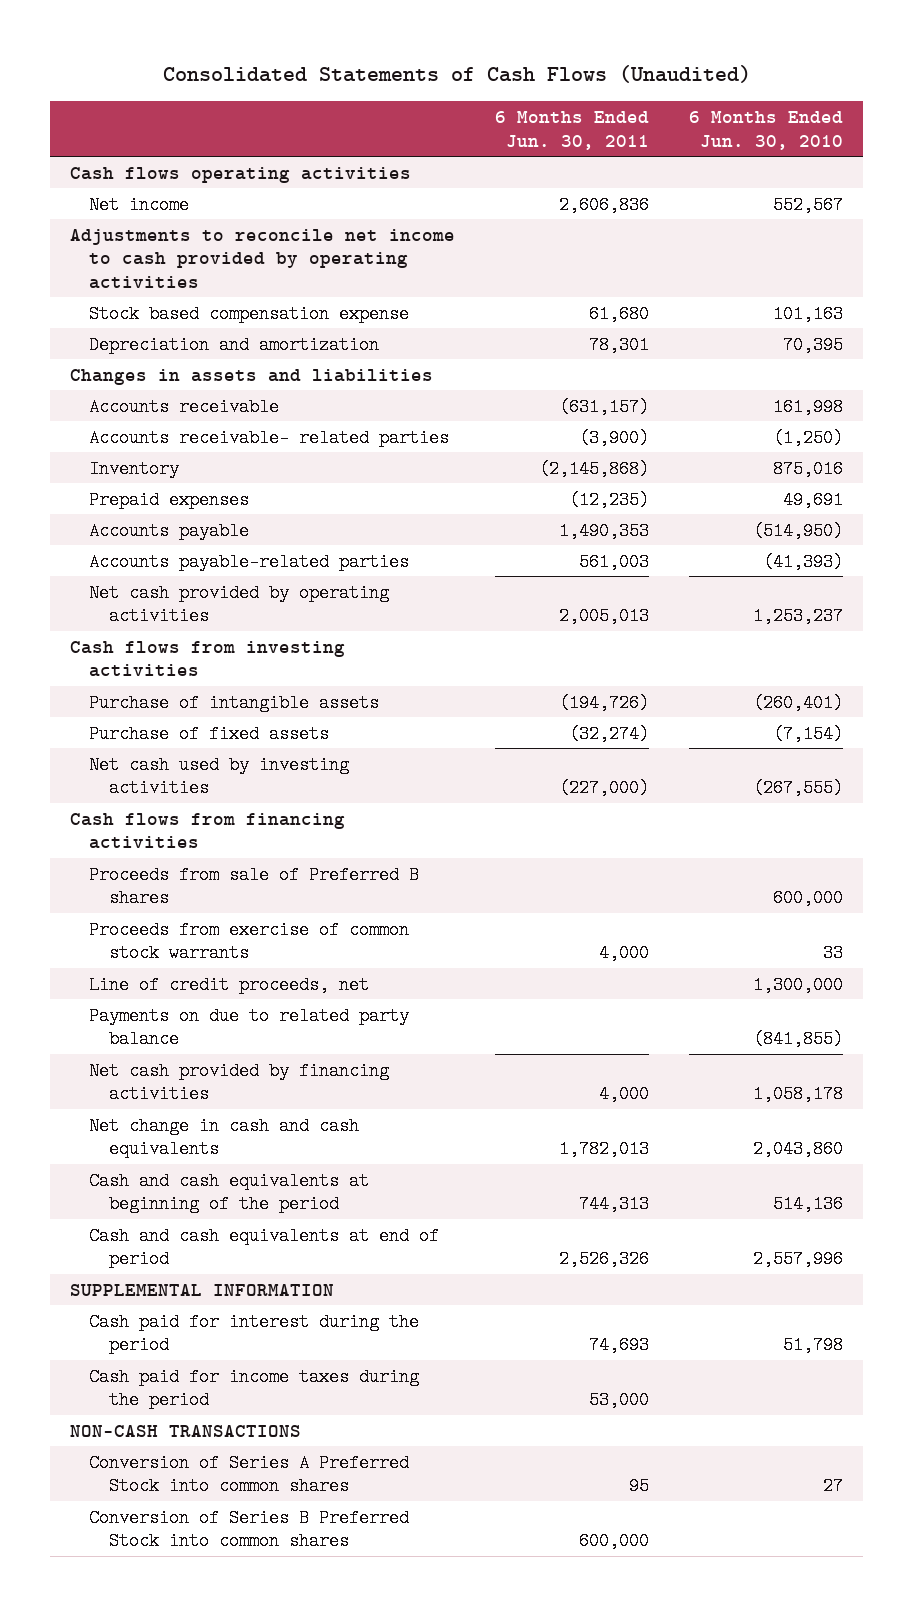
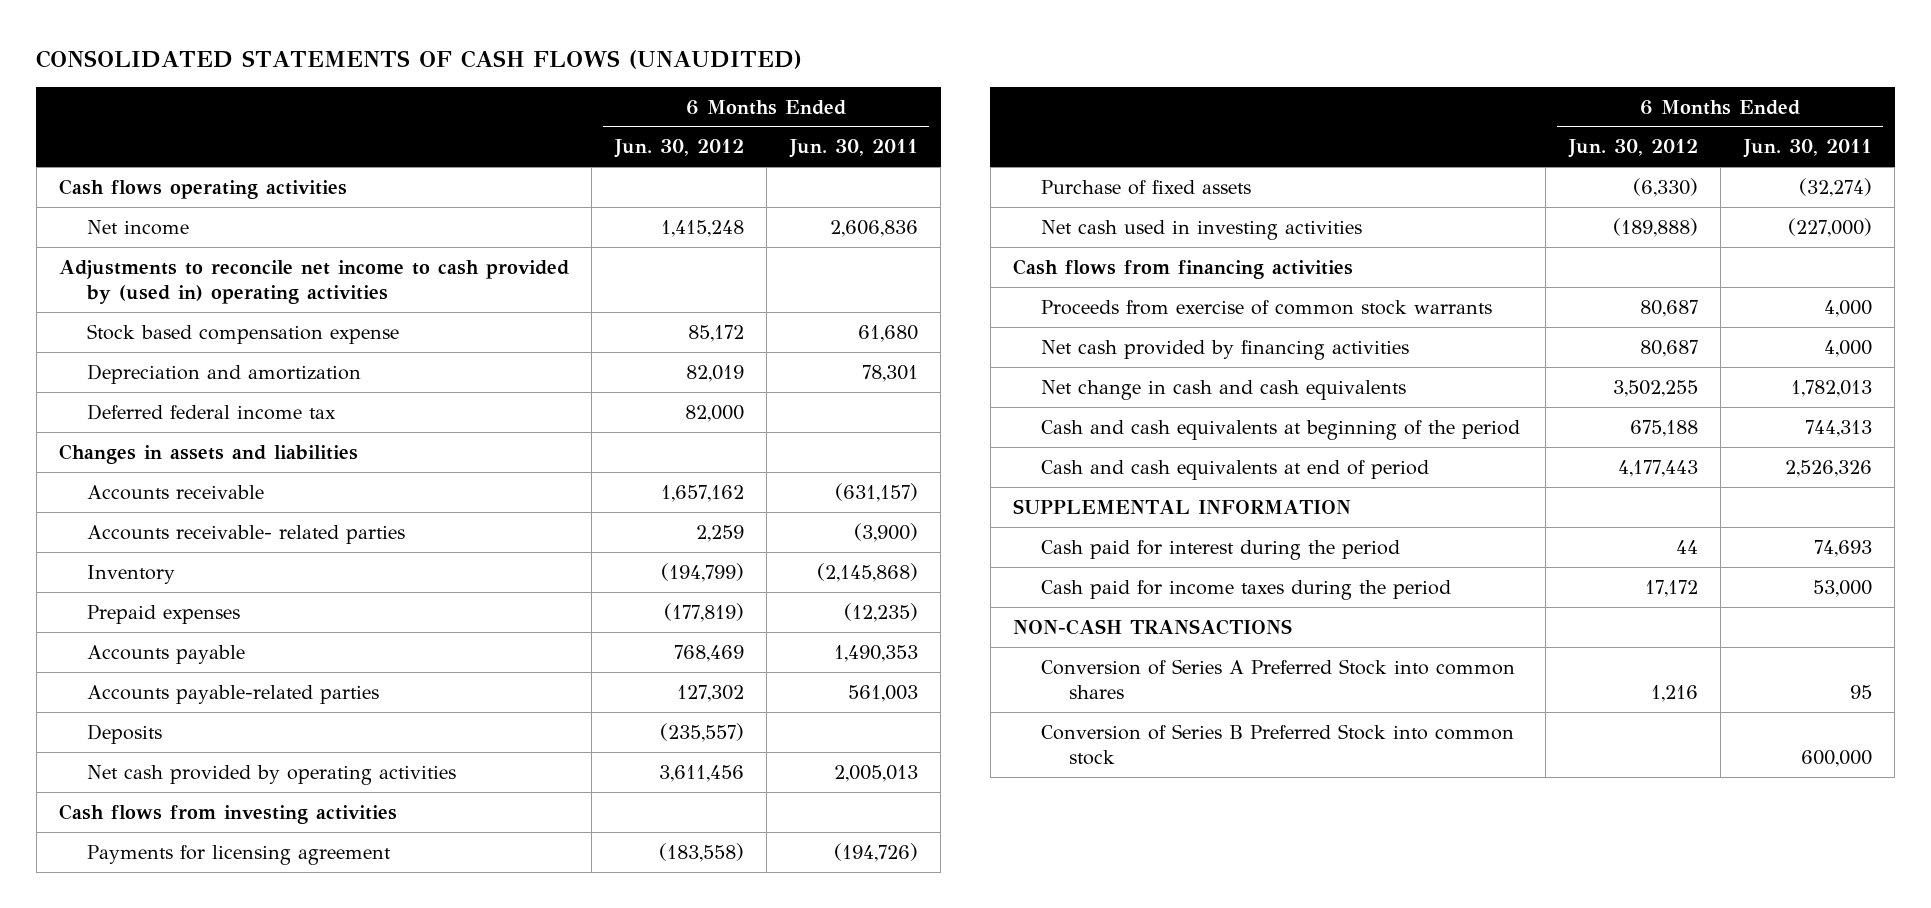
- Consolidated Statements of Cash Flows (Unaudited)
+ CONSOLIDATED STATEMENTS OF CASH FLOWS (UNAUDITED)
- | 6 Months Ended Jun. 30, 2011 | 6 Months Ended Jun. 30, 2010
+ | 6 Months Ended Jun. 30, 2012 | 6 Months Ended Jun. 30, 2011
- Adjustments to reconcile net income to cash provided by operating activities
+ Adjustments to reconcile net income to cash provided by (used in) operating activities
+ Deferred federal income tax | 82,000 |
+ Deposits | (235,557) |
- Purchase of intangible assets | (194,726) | (260,401)
+ Payments for licensing agreement | (183,558) | (194,726)
- Net cash used by investing activities | (227,000) | (267,555)
+ Net cash used in investing activities | (189,888) | (227,000)
- Proceeds from sale of Preferred B shares | | 600,000
- Line of credit proceeds, net | | 1,300,000
- Payments on due to related party balance | | (841,855)
- Conversion of Series B Preferred Stock into common shares | 600,000 |
+ Conversion of Series B Preferred Stock into common stock | | 600,000

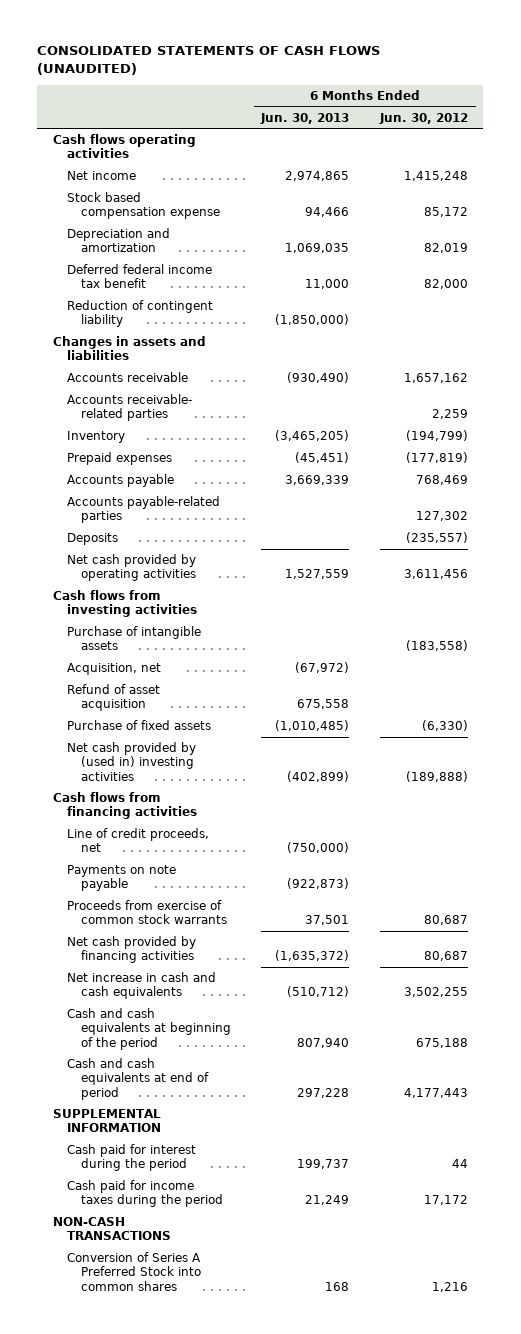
- | 6 Months Ended Jun. 30, 2012 | 6 Months Ended Jun. 30, 2011
+ | 6 Months Ended Jun. 30, 2013 | 6 Months Ended Jun. 30, 2012
- Adjustments to reconcile net income to cash provided by (used in) operating activities
- Deferred federal income tax | 82,000 |
+ Deferred federal income tax benefit | 11,000 | 82,000
+ Reduction of contingent liability | (1,850,000) |
- Payments for licensing agreement | (183,558) | (194,726)
+ Purchase of intangible assets | | (183,558)
+ Acquisition, net | (67,972) |
+ Refund of asset acquisition | 675,558 |
- Net cash used in investing activities | (189,888) | (227,000)
+ Net cash provided by (used in) investing activities | (402,899) | (189,888)
+ Line of credit proceeds, net | (750,000) |
+ Payments on note payable | (922,873) |
- Net change in cash and cash equivalents | 3,502,255 | 1,782,013
+ Net increase in cash and cash equivalents | (510,712) | 3,502,255
- Conversion of Series B Preferred Stock into common stock | | 600,000

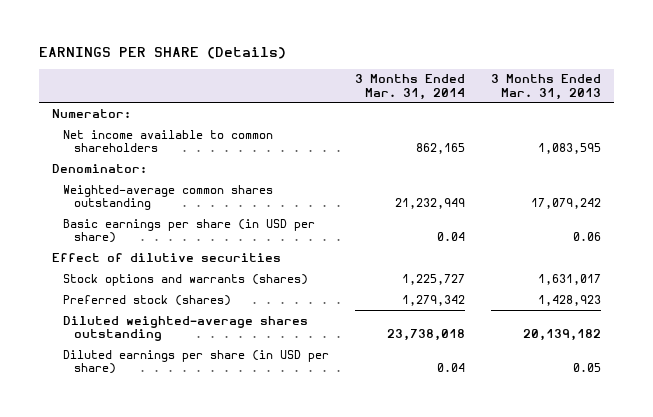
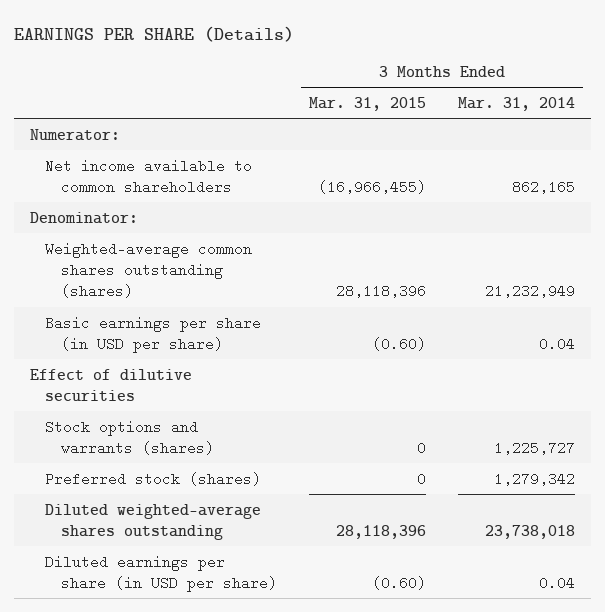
- | 3 Months Ended Mar. 31, 2014 | 3 Months Ended Mar. 31, 2013
+ | 3 Months Ended Mar. 31, 2015 | 3 Months Ended Mar. 31, 2014
- Weighted-average common shares outstanding | 21,232,949 | 17,079,242
+ Weighted-average common shares outstanding (shares) | 28,118,396 | 21,232,949

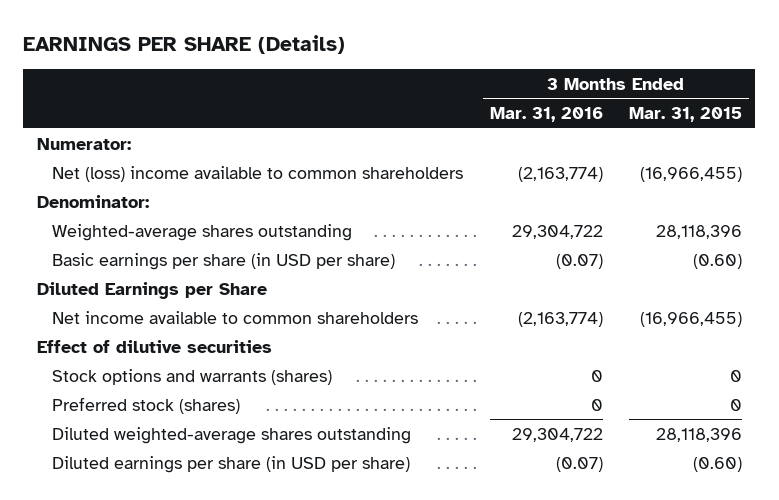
- | 3 Months Ended Mar. 31, 2015 | 3 Months Ended Mar. 31, 2014
+ | 3 Months Ended Mar. 31, 2016 | 3 Months Ended Mar. 31, 2015
+ Net (loss) income available to common shareholders | (2,163,774) | (16,966,455)
- Weighted-average common shares outstanding (shares) | 28,118,396 | 21,232,949
+ Weighted-average shares outstanding | 29,304,722 | 28,118,396
+ Diluted Earnings per Share
moved down: Net income available to common shareholders | (2,163,774) | (16,966,455)

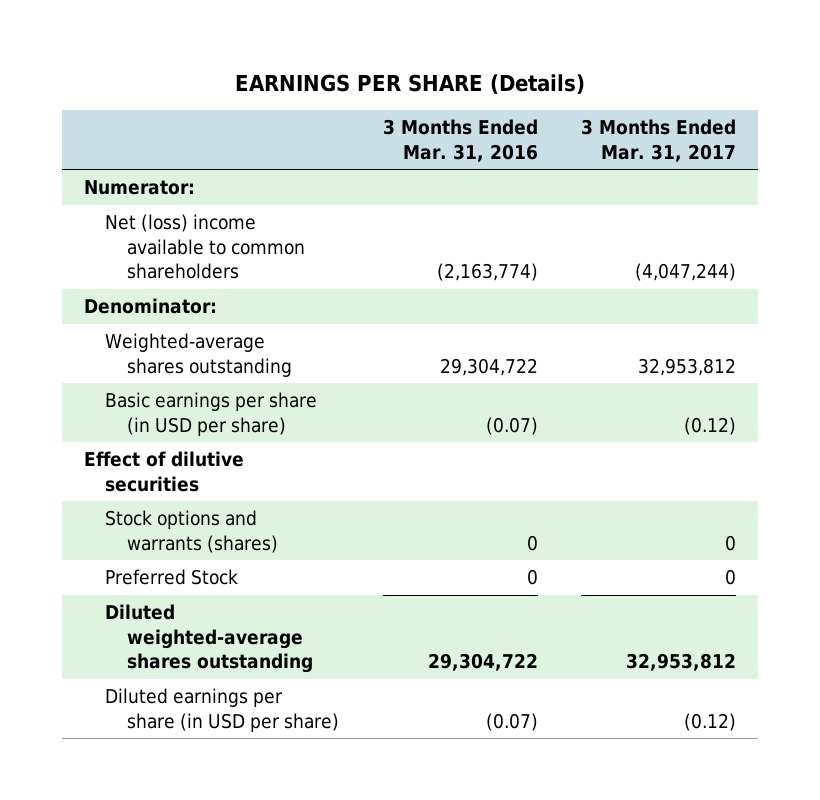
- | 3 Months Ended Mar. 31, 2016 | 3 Months Ended Mar. 31, 2015
+ | 3 Months Ended Mar. 31, 2016 | 3 Months Ended Mar. 31, 2017
- Diluted Earnings per Share
- Net income available to common shareholders | (2,163,774) | (16,966,455)
- Preferred stock (shares) | 0 | 0
+ Preferred Stock | 0 | 0

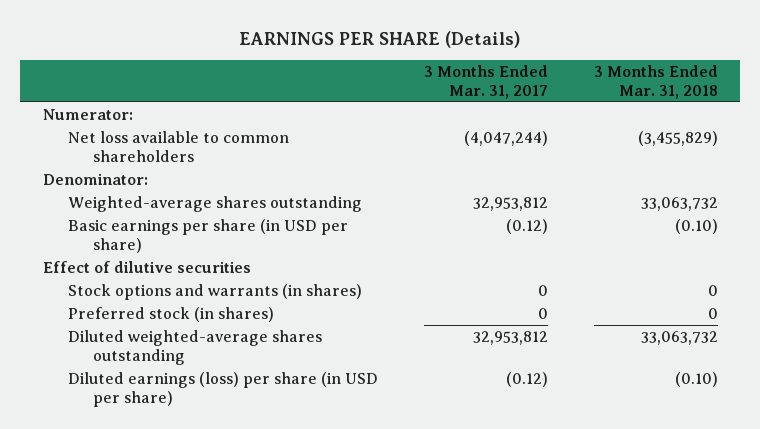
- | 3 Months Ended Mar. 31, 2016 | 3 Months Ended Mar. 31, 2017
+ | 3 Months Ended Mar. 31, 2017 | 3 Months Ended Mar. 31, 2018
- Net (loss) income available to common shareholders | (2,163,774) | (4,047,244)
+ Net loss available to common shareholders | (4,047,244) | (3,455,829)
- Stock options and warrants (shares) | 0 | 0
- Preferred Stock | 0 | 0
+ Stock options and warrants (in shares) | 0 | 0
+ Preferred stock (in shares) | 0 | 0
- Diluted earnings per share (in USD per share) | (0.07) | (0.12)
+ Diluted earnings (loss) per share (in USD per share) | (0.12) | (0.10)

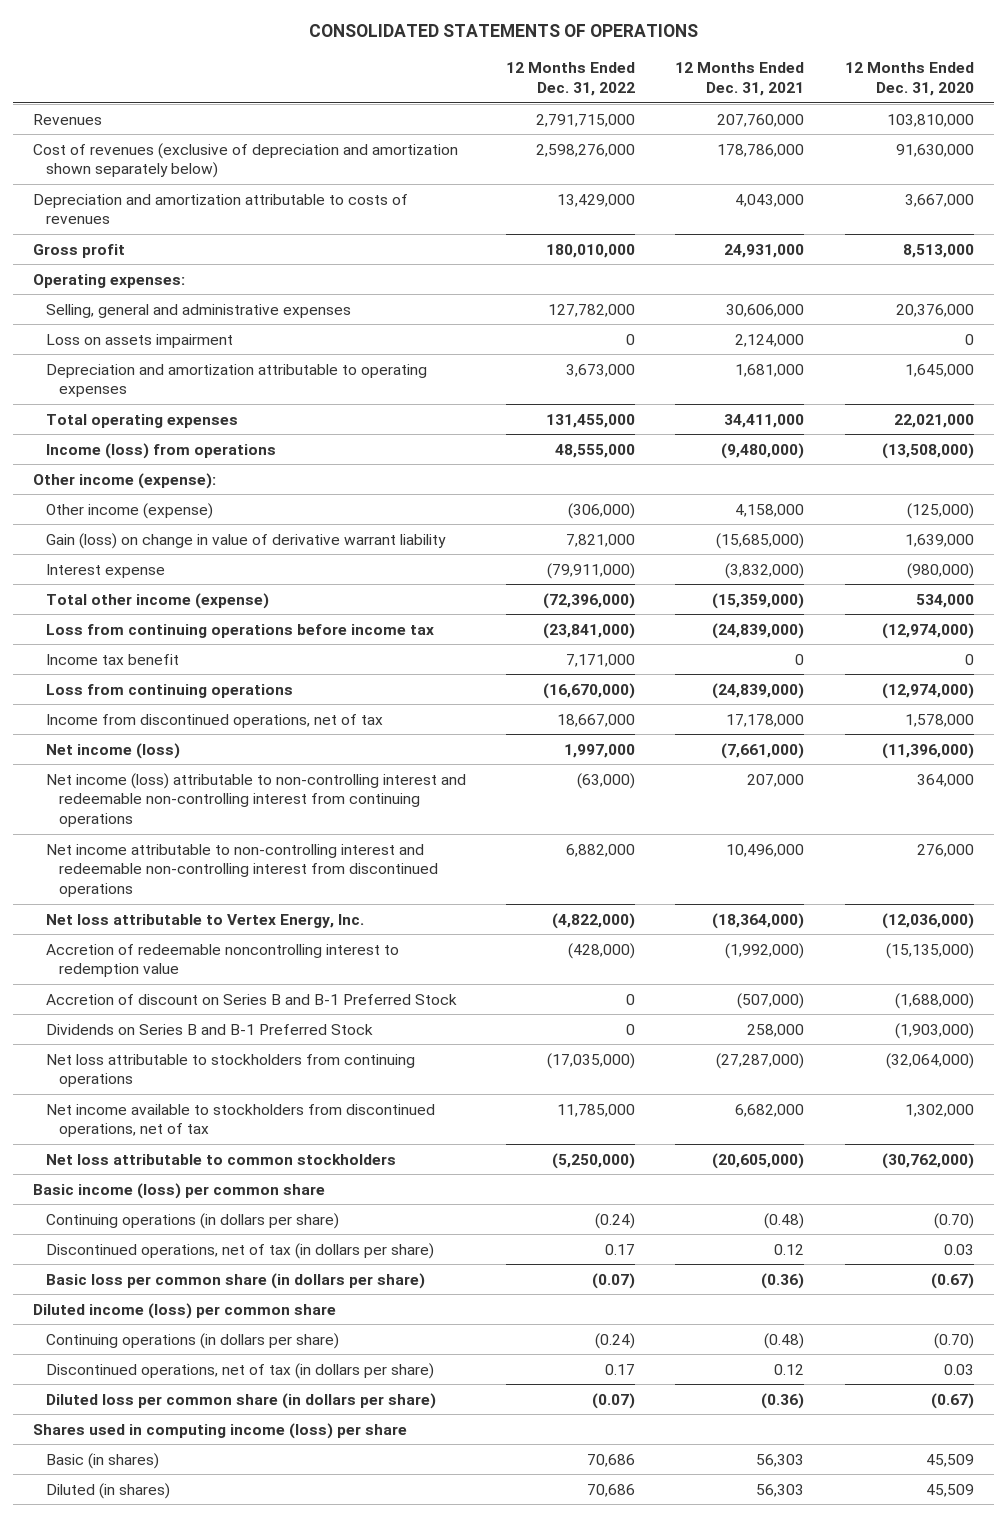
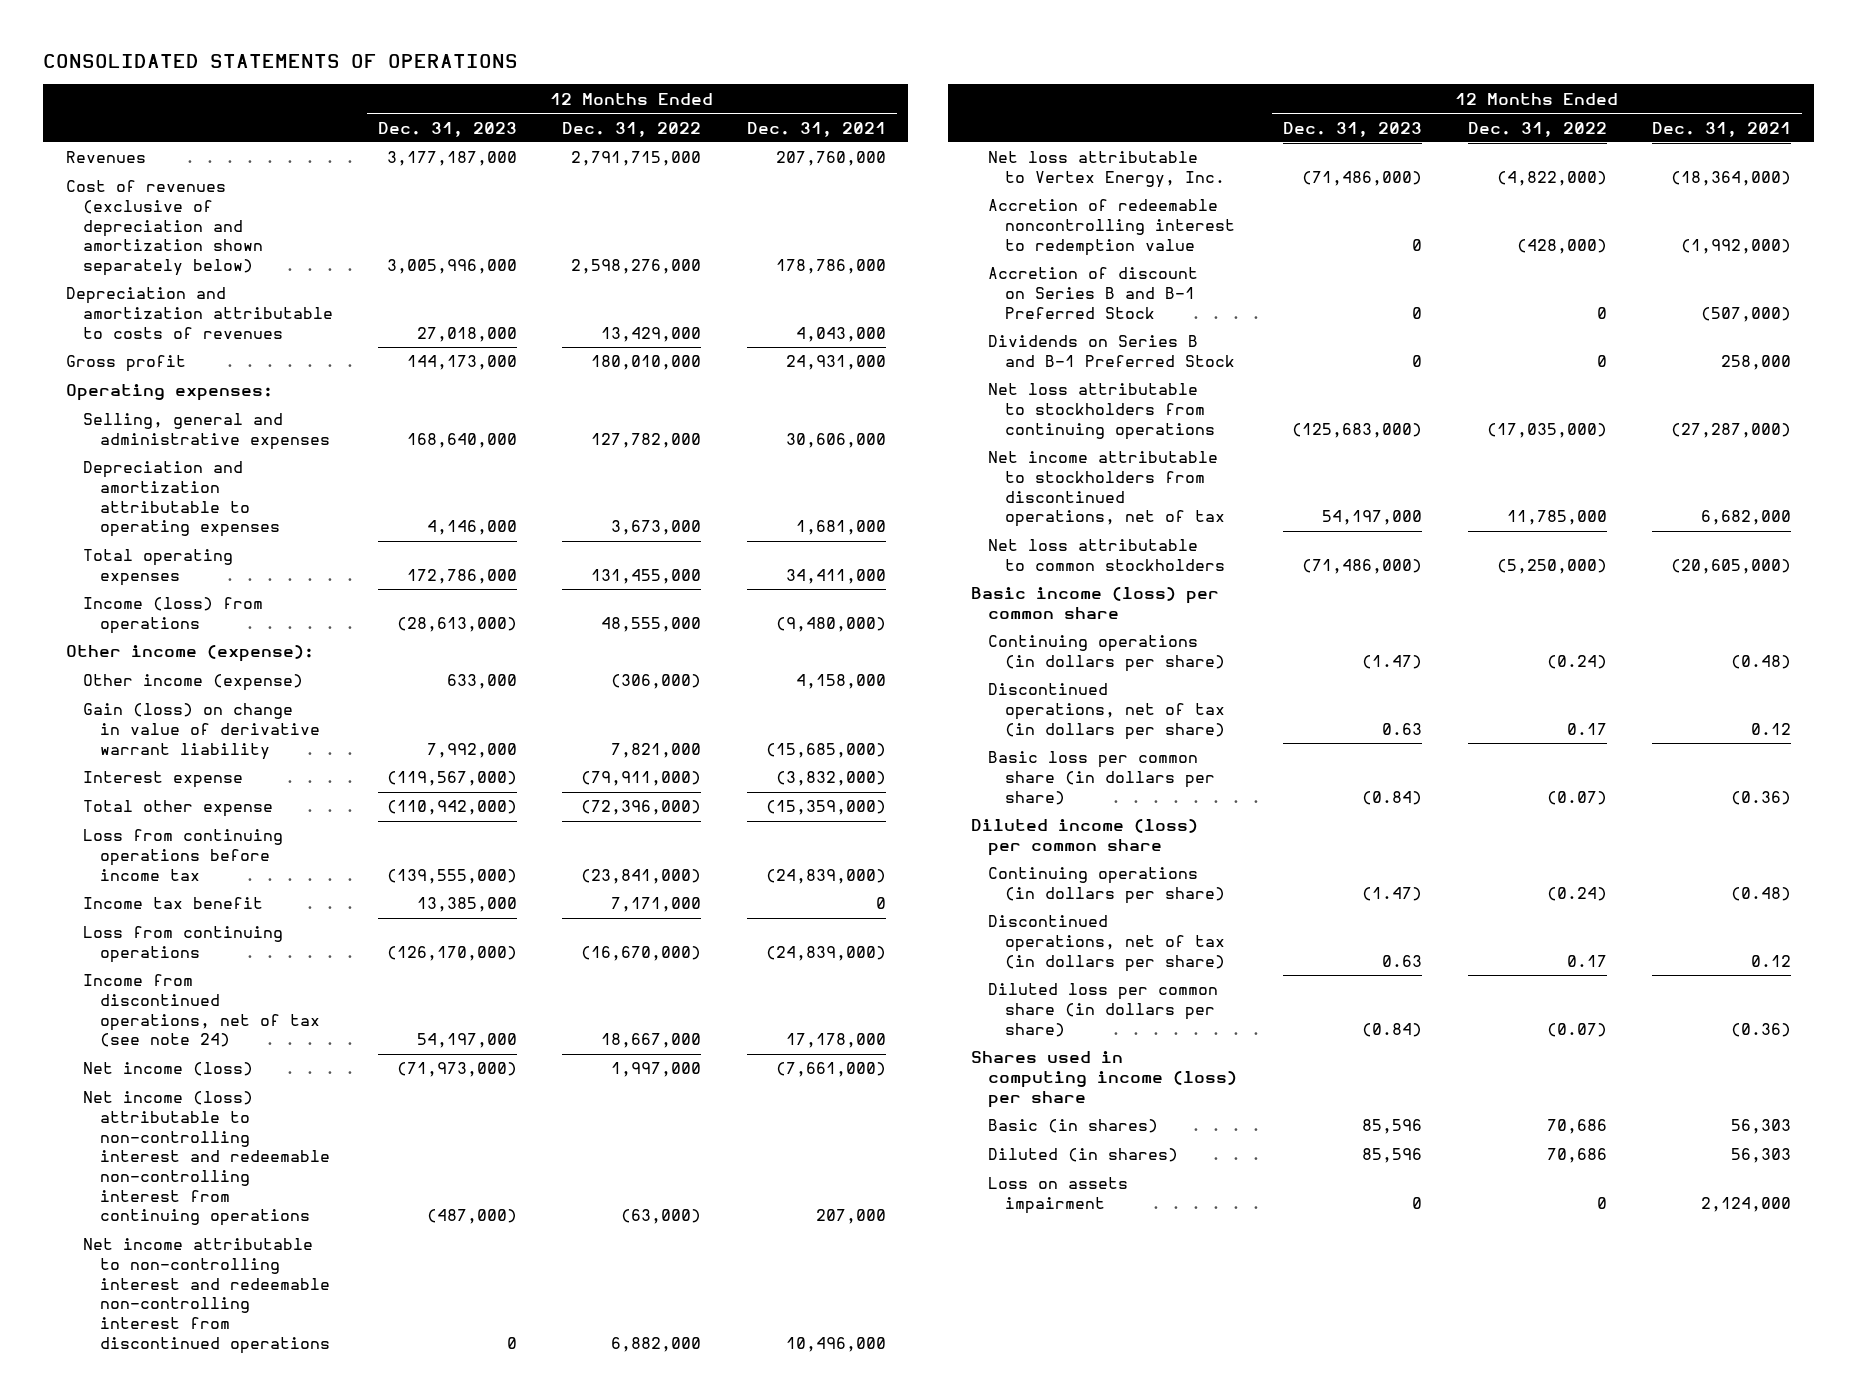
- | 12 Months Ended Dec. 31, 2022 | 12 Months Ended Dec. 31, 2021 | 12 Months Ended Dec. 31, 2020
+ | 12 Months Ended Dec. 31, 2023 | 12 Months Ended Dec. 31, 2022 | 12 Months Ended Dec. 31, 2021
- Total other income (expense) | (72,396,000) | (15,359,000) | 534,000
+ Total other expense | (110,942,000) | (72,396,000) | (15,359,000)
- Income from discontinued operations, net of tax | 18,667,000 | 17,178,000 | 1,578,000
+ Income from discontinued operations, net of tax (see note 24) | 54,197,000 | 18,667,000 | 17,178,000
- Net income available to stockholders from discontinued operations, net of tax | 11,785,000 | 6,682,000 | 1,302,000
+ Net income attributable to stockholders from discontinued operations, net of tax | 54,197,000 | 11,785,000 | 6,682,000
moved down: Loss on assets impairment | 0 | 0 | 2,124,000

